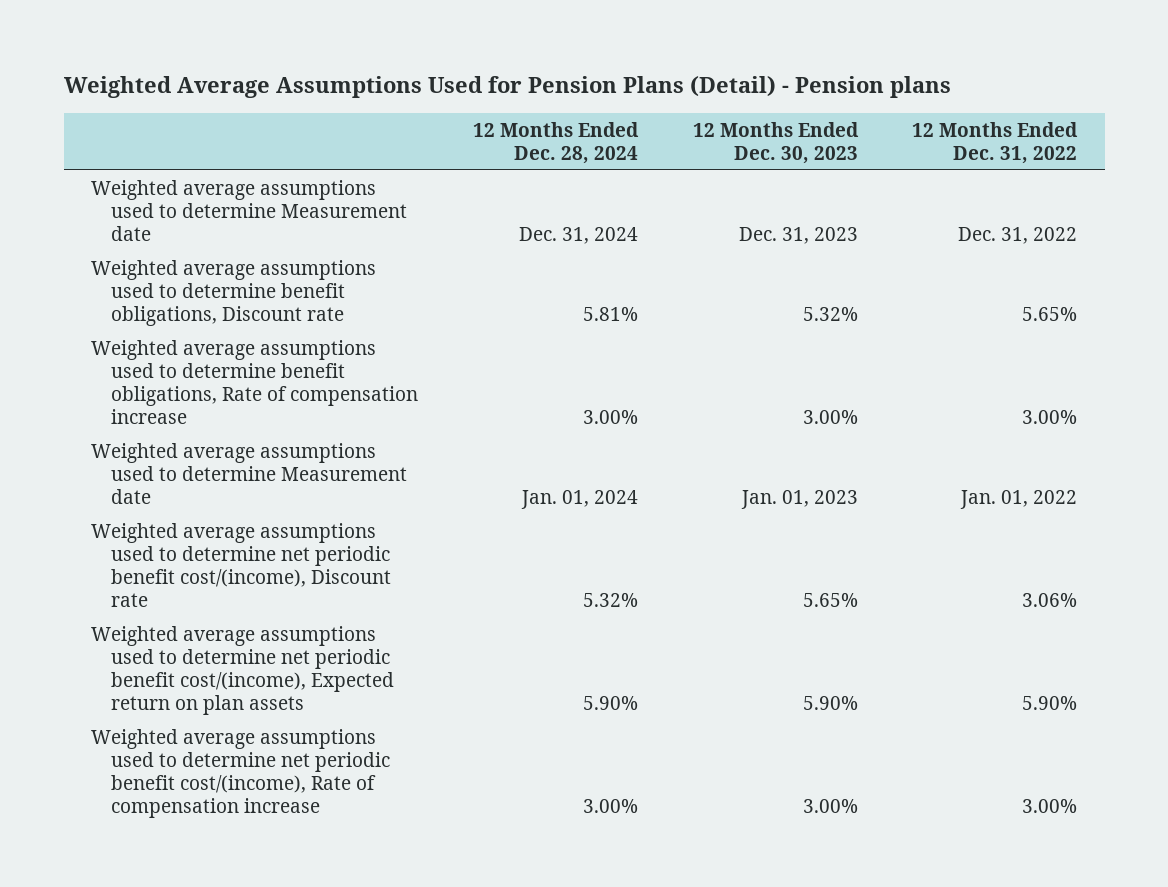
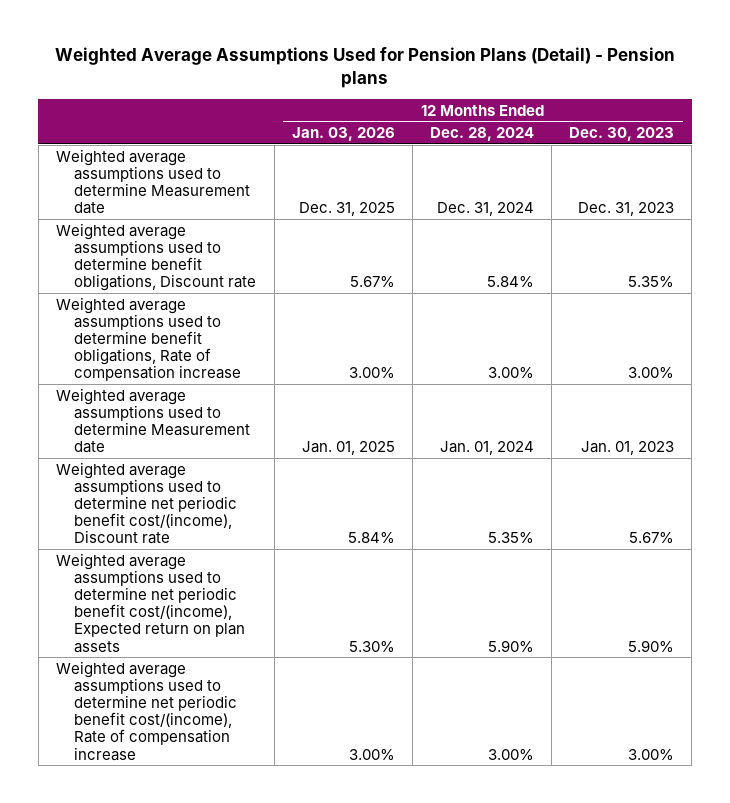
- | 12 Months Ended Dec. 28, 2024 | 12 Months Ended Dec. 30, 2023 | 12 Months Ended Dec. 31, 2022
+ | 12 Months Ended Jan. 03, 2026 | 12 Months Ended Dec. 28, 2024 | 12 Months Ended Dec. 30, 2023
- Weighted average assumptions used to determine benefit obligations, Discount rate | 5.81% | 5.32% | 5.65%
+ Weighted average assumptions used to determine benefit obligations, Discount rate | 5.67% | 5.84% | 5.35%
- Weighted average assumptions used to determine net periodic benefit cost/(income), Discount rate | 5.32% | 5.65% | 3.06%
+ Weighted average assumptions used to determine net periodic benefit cost/(income), Discount rate | 5.84% | 5.35% | 5.67%

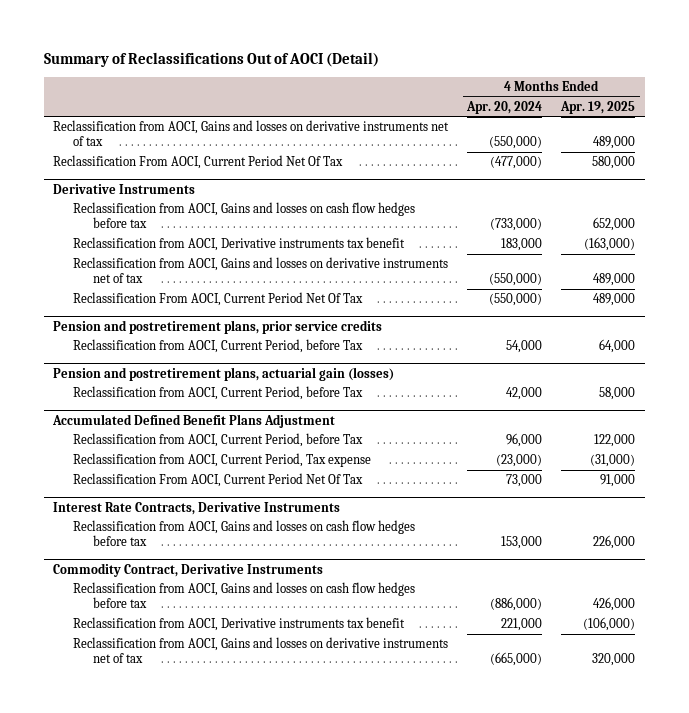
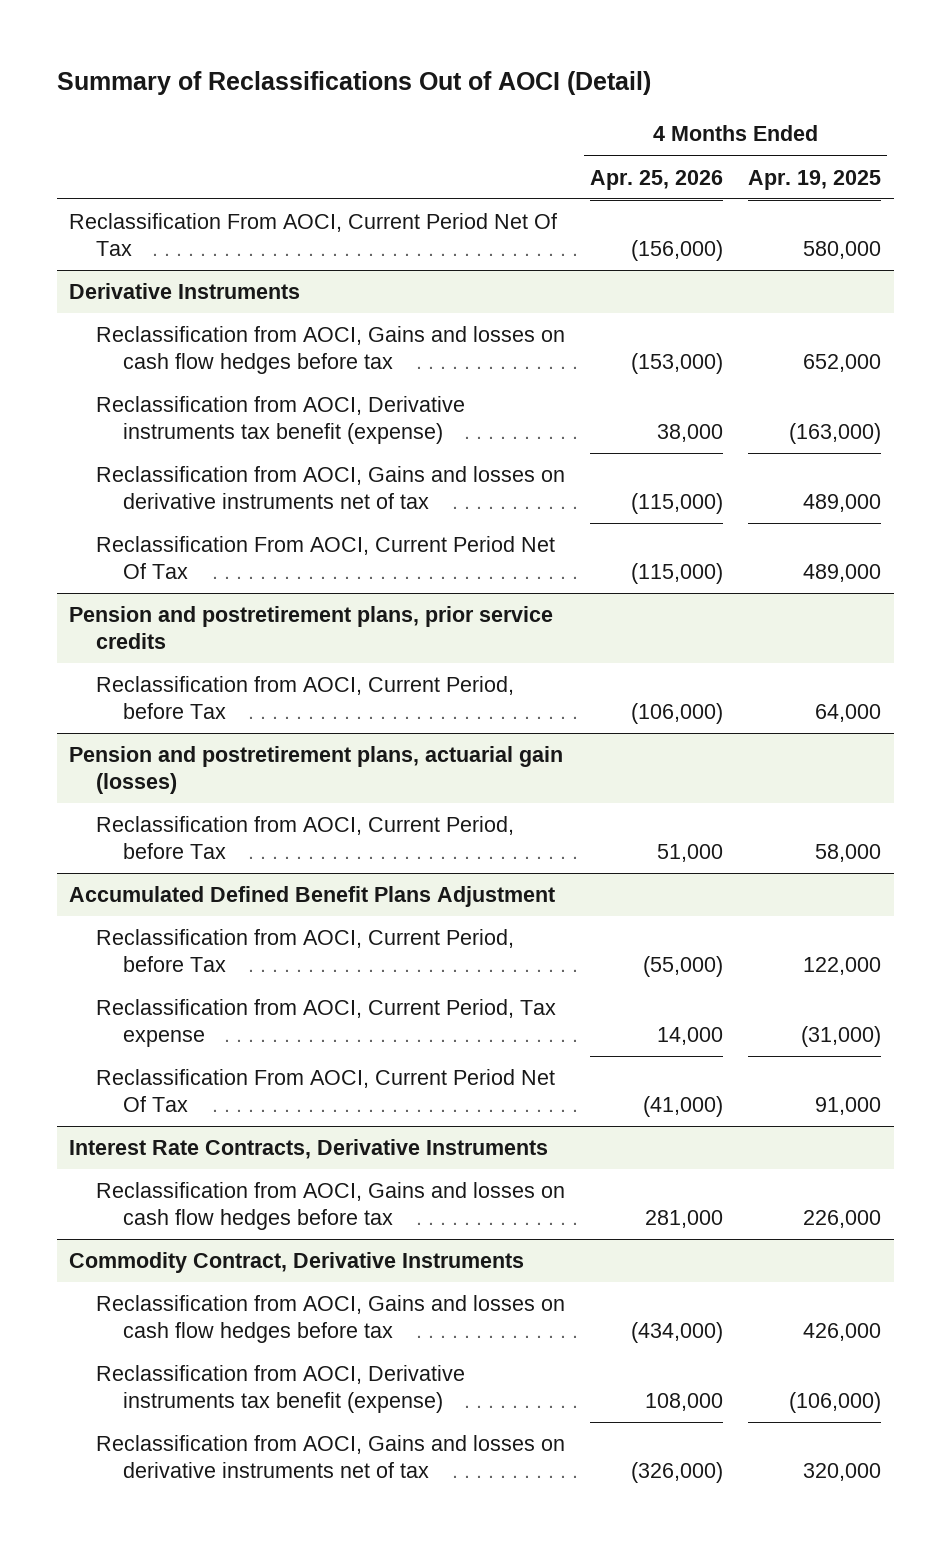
- | 4 Months Ended Apr. 20, 2024 | 4 Months Ended Apr. 19, 2025
+ | 4 Months Ended Apr. 25, 2026 | 4 Months Ended Apr. 19, 2025
- Reclassification from AOCI, Gains and losses on derivative instruments net of tax | (550,000) | 489,000
@ Derivative Instruments
- Reclassification from AOCI, Derivative instruments tax benefit | 183,000 | (163,000)
+ Reclassification from AOCI, Derivative instruments tax benefit (expense) | 38,000 | (163,000)
@ Commodity Contract, Derivative Instruments
- Reclassification from AOCI, Derivative instruments tax benefit | 221,000 | (106,000)
+ Reclassification from AOCI, Derivative instruments tax benefit (expense) | 108,000 | (106,000)

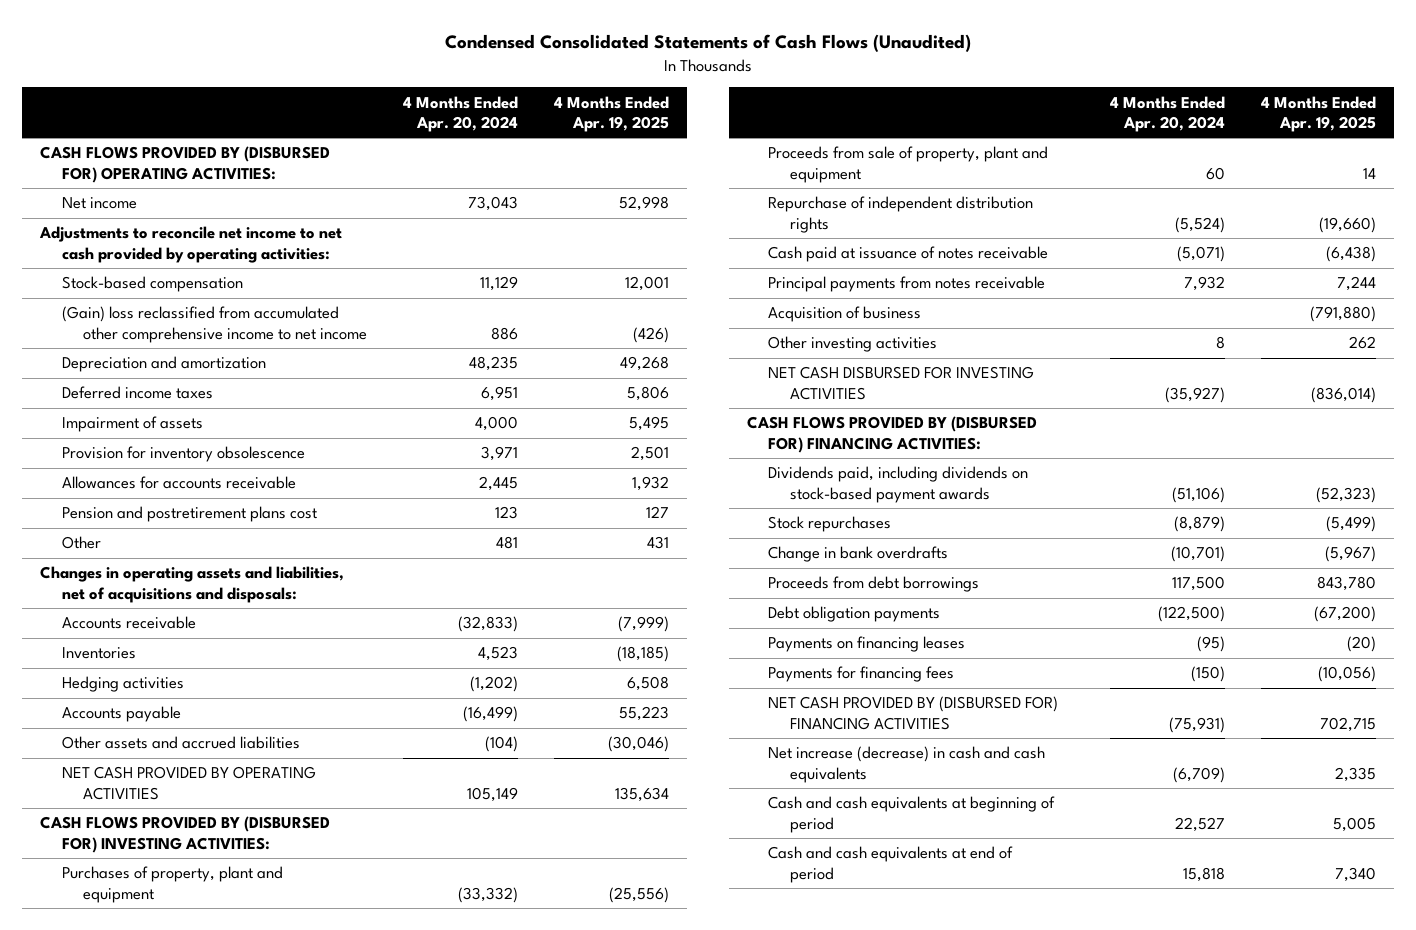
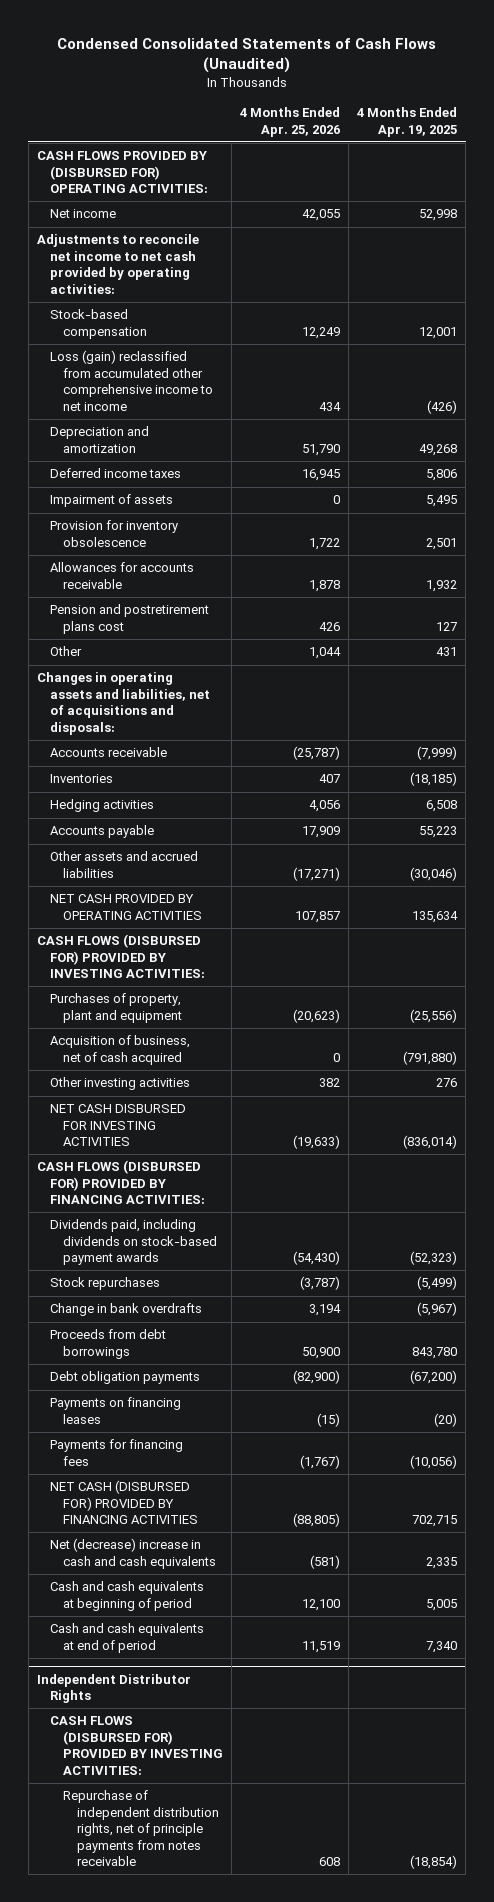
- | 4 Months Ended Apr. 20, 2024 | 4 Months Ended Apr. 19, 2025
+ | 4 Months Ended Apr. 25, 2026 | 4 Months Ended Apr. 19, 2025
- (Gain) loss reclassified from accumulated other comprehensive income to net income | 886 | (426)
+ Loss (gain) reclassified from accumulated other comprehensive income to net income | 434 | (426)
- CASH FLOWS PROVIDED BY (DISBURSED FOR) INVESTING ACTIVITIES:
+ CASH FLOWS (DISBURSED FOR) PROVIDED BY INVESTING ACTIVITIES:
- Proceeds from sale of property, plant and equipment | 60 | 14
- Repurchase of independent distribution rights | (5,524) | (19,660)
- Cash paid at issuance of notes receivable | (5,071) | (6,438)
- Principal payments from notes receivable | 7,932 | 7,244
- Acquisition of business | | (791,880)
- Other investing activities | 8 | 262
+ Acquisition of business, net of cash acquired | 0 | (791,880)
+ Other investing activities | 382 | 276
- CASH FLOWS PROVIDED BY (DISBURSED FOR) FINANCING ACTIVITIES:
+ CASH FLOWS (DISBURSED FOR) PROVIDED BY FINANCING ACTIVITIES:
- NET CASH PROVIDED BY (DISBURSED FOR) FINANCING ACTIVITIES | (75,931) | 702,715
- Net increase (decrease) in cash and cash equivalents | (6,709) | 2,335
+ NET CASH (DISBURSED FOR) PROVIDED BY FINANCING ACTIVITIES | (88,805) | 702,715
+ Net (decrease) increase in cash and cash equivalents | (581) | 2,335
+ Independent Distributor Rights
+ CASH FLOWS (DISBURSED FOR) PROVIDED BY INVESTING ACTIVITIES:
+ Repurchase of independent distribution rights, net of principle payments from notes receivable | 608 | (18,854)

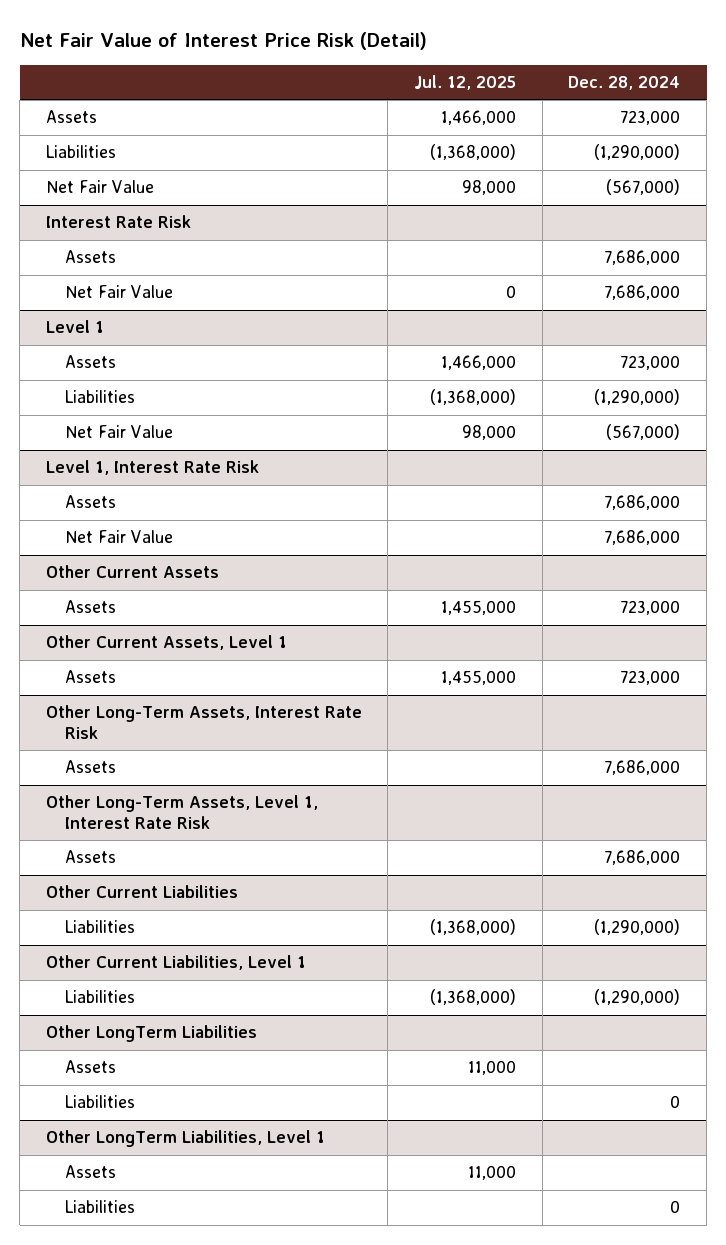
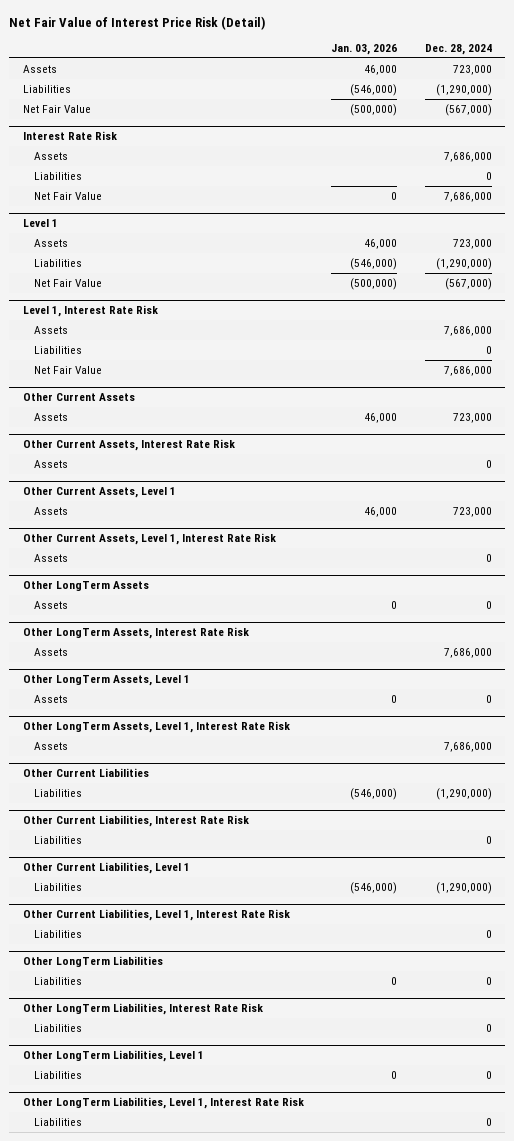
- | Jul. 12, 2025 | Dec. 28, 2024
+ | Jan. 03, 2026 | Dec. 28, 2024
@ Interest Rate Risk
+ Liabilities | | 0
@ Level 1, Interest Rate Risk
+ Liabilities | | 0
+ Other Current Assets, Interest Rate Risk
+ Assets | | 0
- Other Long-Term Assets, Interest Rate Risk
+ Other Current Assets, Level 1, Interest Rate Risk
+ Assets | | 0
+ Other LongTerm Assets
+ Assets | 0 | 0
+ Other LongTerm Assets, Interest Rate Risk
- Other Long-Term Assets, Level 1, Interest Rate Risk
+ Other LongTerm Assets, Level 1
+ Assets | 0 | 0
+ Other LongTerm Assets, Level 1, Interest Rate Risk
+ Other Current Liabilities, Interest Rate Risk
+ Liabilities | | 0
+ Other Current Liabilities, Level 1, Interest Rate Risk
+ Liabilities | | 0
@ Other LongTerm Liabilities
- Assets | 11,000 |
+ Other LongTerm Liabilities, Interest Rate Risk
+ Liabilities | | 0
@ Other LongTerm Liabilities, Level 1
- Assets | 11,000 |
+ Other LongTerm Liabilities, Level 1, Interest Rate Risk
+ Liabilities | | 0

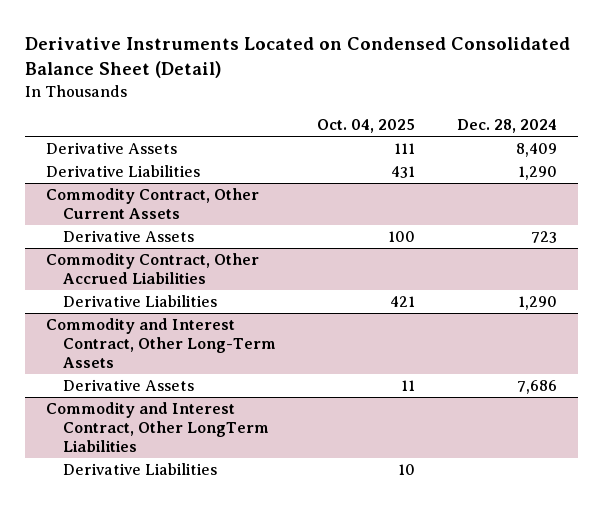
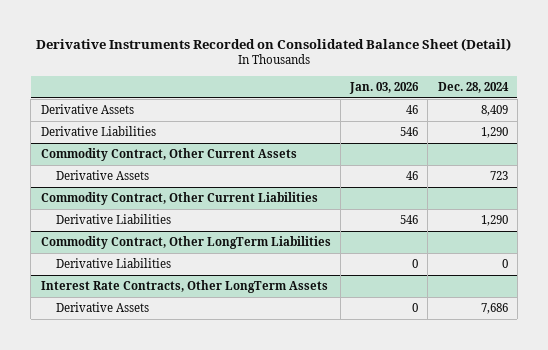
- Derivative Instruments Located on Condensed Consolidated Balance Sheet (Detail)
+ Derivative Instruments Recorded on Consolidated Balance Sheet (Detail)
- | Oct. 04, 2025 | Dec. 28, 2024
+ | Jan. 03, 2026 | Dec. 28, 2024
- Commodity Contract, Other Accrued Liabilities
+ Commodity Contract, Other Current Liabilities
- Commodity and Interest Contract, Other Long-Term Assets
+ Commodity Contract, Other LongTerm Liabilities
+ Derivative Liabilities | 0 | 0
+ Interest Rate Contracts, Other LongTerm Assets
- Commodity and Interest Contract, Other LongTerm Liabilities
- Derivative Liabilities | 10 |

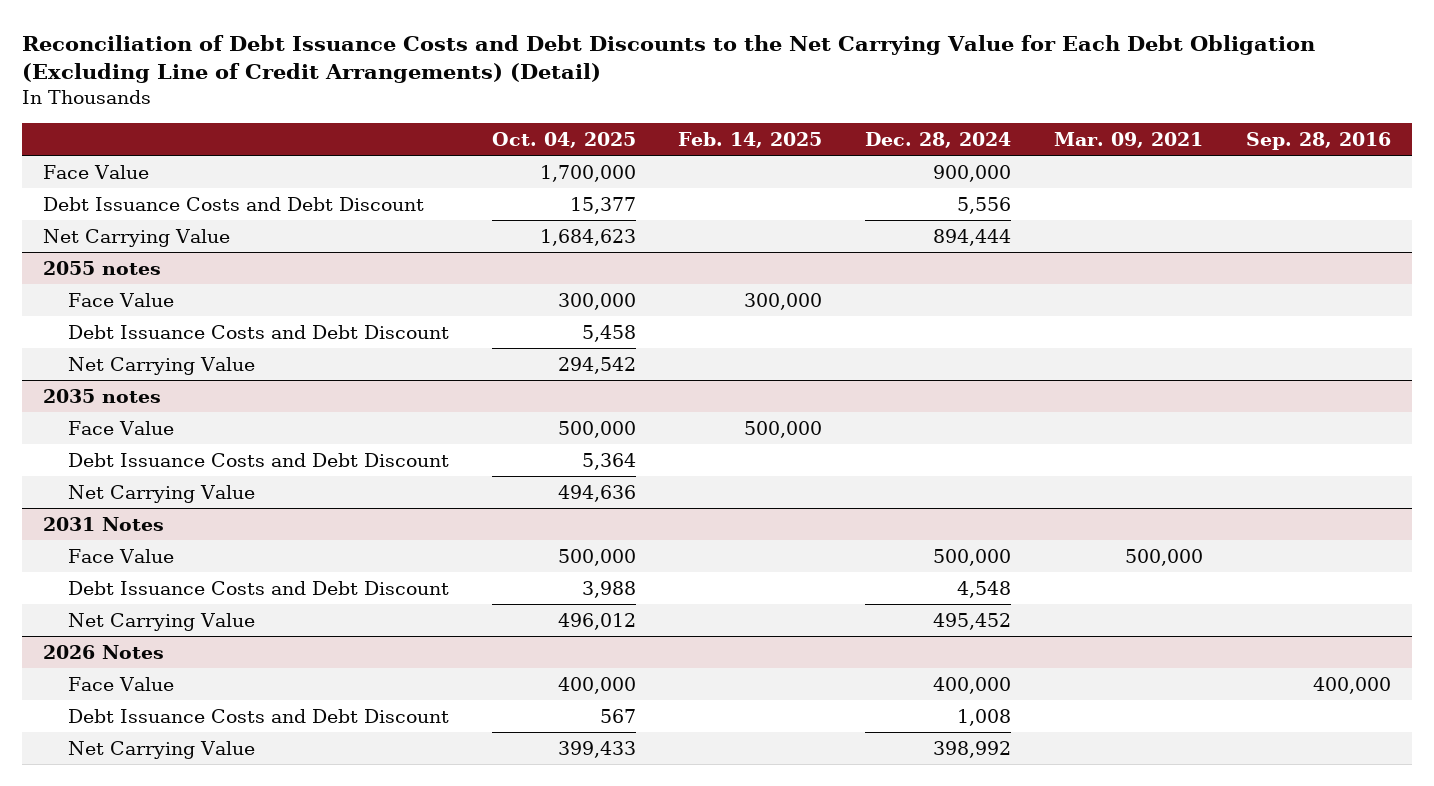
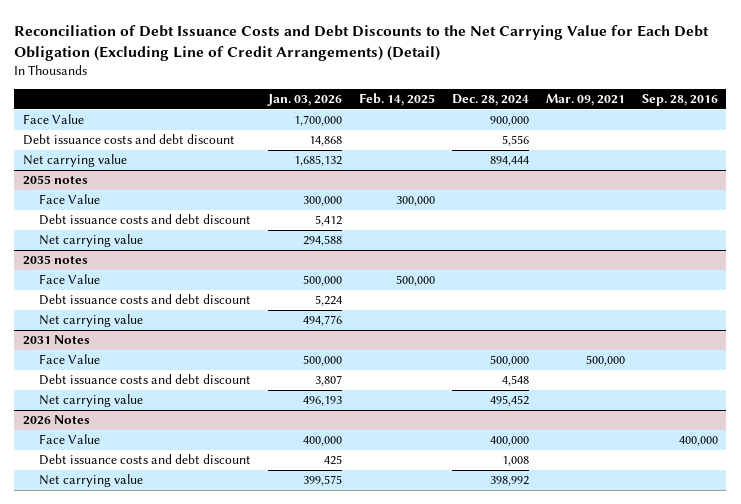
- | Oct. 04, 2025 | Feb. 14, 2025 | Dec. 28, 2024 | Mar. 09, 2021 | Sep. 28, 2016
+ | Jan. 03, 2026 | Feb. 14, 2025 | Dec. 28, 2024 | Mar. 09, 2021 | Sep. 28, 2016
- Debt Issuance Costs and Debt Discount | 15,377 | | 5,556 | |
- Net Carrying Value | 1,684,623 | | 894,444 | |
+ Debt issuance costs and debt discount | 14,868 | | 5,556 | |
+ Net carrying value | 1,685,132 | | 894,444 | |
@ 2055 notes
- Debt Issuance Costs and Debt Discount | 5,458 | | | |
- Net Carrying Value | 294,542 | | | |
+ Debt issuance costs and debt discount | 5,412 | | | |
+ Net carrying value | 294,588 | | | |
@ 2035 notes
- Debt Issuance Costs and Debt Discount | 5,364 | | | |
- Net Carrying Value | 494,636 | | | |
+ Debt issuance costs and debt discount | 5,224 | | | |
+ Net carrying value | 494,776 | | | |
@ 2031 Notes
- Debt Issuance Costs and Debt Discount | 3,988 | | 4,548 | |
- Net Carrying Value | 496,012 | | 495,452 | |
+ Debt issuance costs and debt discount | 3,807 | | 4,548 | |
+ Net carrying value | 496,193 | | 495,452 | |
@ 2026 Notes
- Debt Issuance Costs and Debt Discount | 567 | | 1,008 | |
- Net Carrying Value | 399,433 | | 398,992 | |
+ Debt issuance costs and debt discount | 425 | | 1,008 | |
+ Net carrying value | 399,575 | | 398,992 | |

